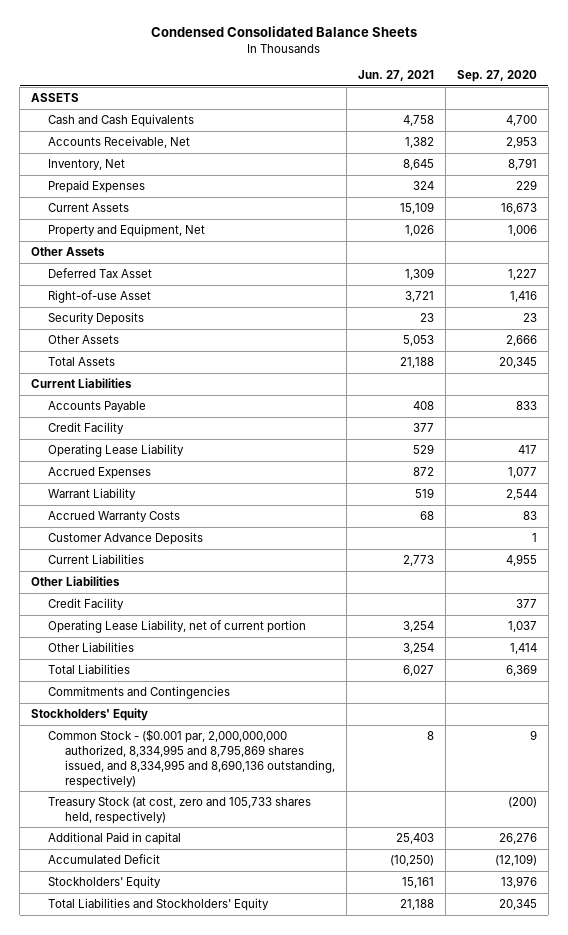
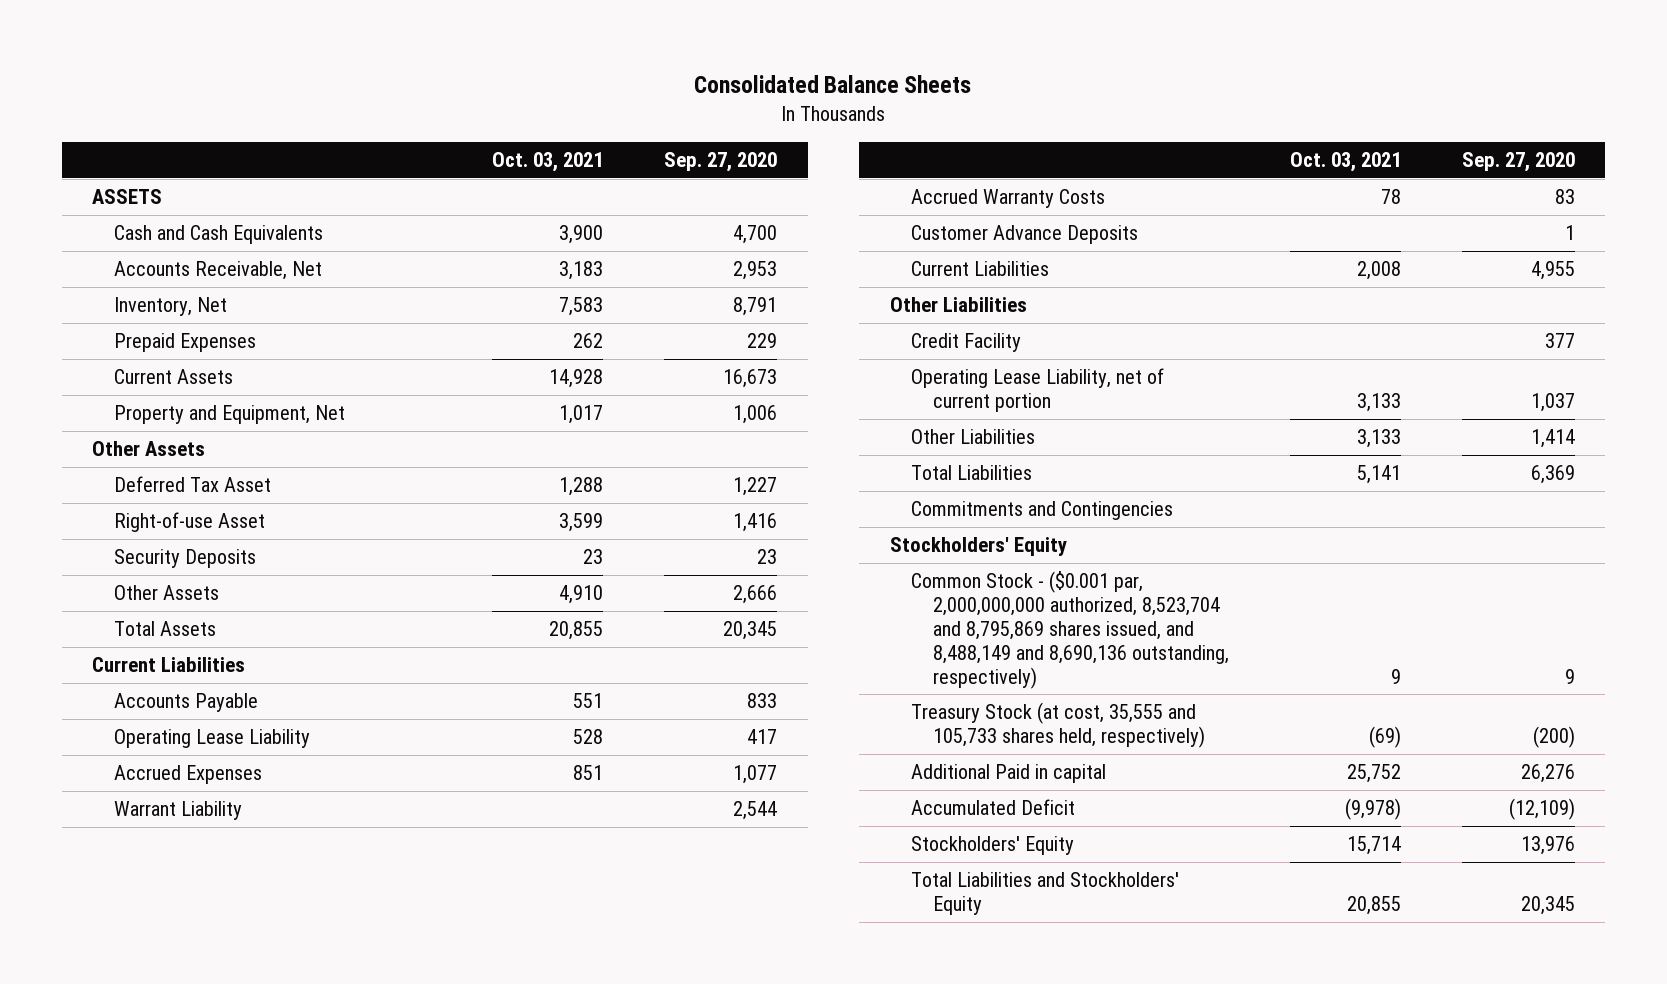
- Condensed Consolidated Balance Sheets
+ Consolidated Balance Sheets
- | Jun. 27, 2021 | Sep. 27, 2020
+ | Oct. 03, 2021 | Sep. 27, 2020
- Credit Facility | 377 |
- Common Stock - ($0.001 par, 2,000,000,000 authorized, 8,334,995 and 8,795,869 shares issued, and 8,334,995 and 8,690,136 outstanding, respectively) | 8 | 9
- Treasury Stock (at cost, zero and 105,733 shares held, respectively) | | (200)
+ Common Stock - ($0.001 par, 2,000,000,000 authorized, 8,523,704 and 8,795,869 shares issued, and 8,488,149 and 8,690,136 outstanding, respectively) | 9 | 9
+ Treasury Stock (at cost, 35,555 and 105,733 shares held, respectively) | (69) | (200)

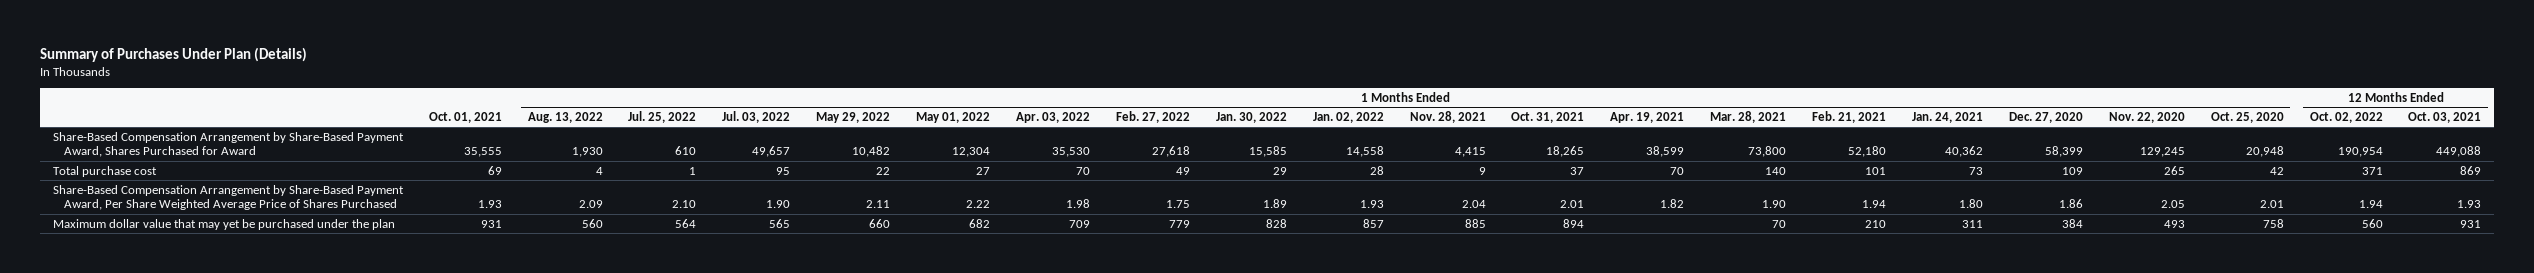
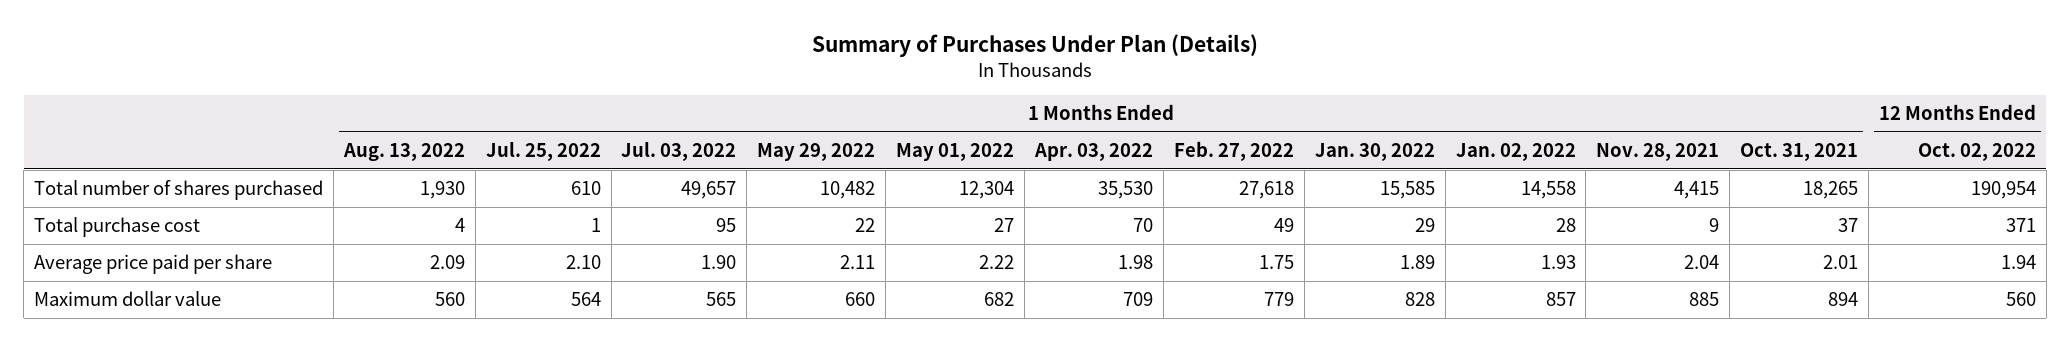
- | Oct. 01, 2021 | 1 Months Ended Aug. 13, 2022 | 1 Months Ended Jul. 25, 2022 | 1 Months Ended Jul. 03, 2022 | 1 Months Ended May 29, 2022 | 1 Months Ended May 01, 2022 | 1 Months Ended Apr. 03, 2022 | 1 Months Ended Feb. 27, 2022 | 1 Months Ended Jan. 30, 2022 | 1 Months Ended Jan. 02, 2022 | 1 Months Ended Nov. 28, 2021 | 1 Months Ended Oct. 31, 2021 | 1 Months Ended Apr. 19, 2021 | 1 Months Ended Mar. 28, 2021 | 1 Months Ended Feb. 21, 2021 | 1 Months Ended Jan. 24, 2021 | 1 Months Ended Dec. 27, 2020 | 1 Months Ended Nov. 22, 2020 | 1 Months Ended Oct. 25, 2020 | 12 Months Ended Oct. 02, 2022 | 12 Months Ended Oct. 03, 2021
+ | 1 Months Ended Aug. 13, 2022 | 1 Months Ended Jul. 25, 2022 | 1 Months Ended Jul. 03, 2022 | 1 Months Ended May 29, 2022 | 1 Months Ended May 01, 2022 | 1 Months Ended Apr. 03, 2022 | 1 Months Ended Feb. 27, 2022 | 1 Months Ended Jan. 30, 2022 | 1 Months Ended Jan. 02, 2022 | 1 Months Ended Nov. 28, 2021 | 1 Months Ended Oct. 31, 2021 | 12 Months Ended Oct. 02, 2022
- Share-Based Compensation Arrangement by Share-Based Payment Award, Shares Purchased for Award | 35,555 | 1,930 | 610 | 49,657 | 10,482 | 12,304 | 35,530 | 27,618 | 15,585 | 14,558 | 4,415 | 18,265 | 38,599 | 73,800 | 52,180 | 40,362 | 58,399 | 129,245 | 20,948 | 190,954 | 449,088
+ Total number of shares purchased | 1,930 | 610 | 49,657 | 10,482 | 12,304 | 35,530 | 27,618 | 15,585 | 14,558 | 4,415 | 18,265 | 190,954
- Share-Based Compensation Arrangement by Share-Based Payment Award, Per Share Weighted Average Price of Shares Purchased | 1.93 | 2.09 | 2.10 | 1.90 | 2.11 | 2.22 | 1.98 | 1.75 | 1.89 | 1.93 | 2.04 | 2.01 | 1.82 | 1.90 | 1.94 | 1.80 | 1.86 | 2.05 | 2.01 | 1.94 | 1.93
- Maximum dollar value that may yet be purchased under the plan | 931 | 560 | 564 | 565 | 660 | 682 | 709 | 779 | 828 | 857 | 885 | 894 | | 70 | 210 | 311 | 384 | 493 | 758 | 560 | 931
+ Average price paid per share | 2.09 | 2.10 | 1.90 | 2.11 | 2.22 | 1.98 | 1.75 | 1.89 | 1.93 | 2.04 | 2.01 | 1.94
+ Maximum dollar value | 560 | 564 | 565 | 660 | 682 | 709 | 779 | 828 | 857 | 885 | 894 | 560

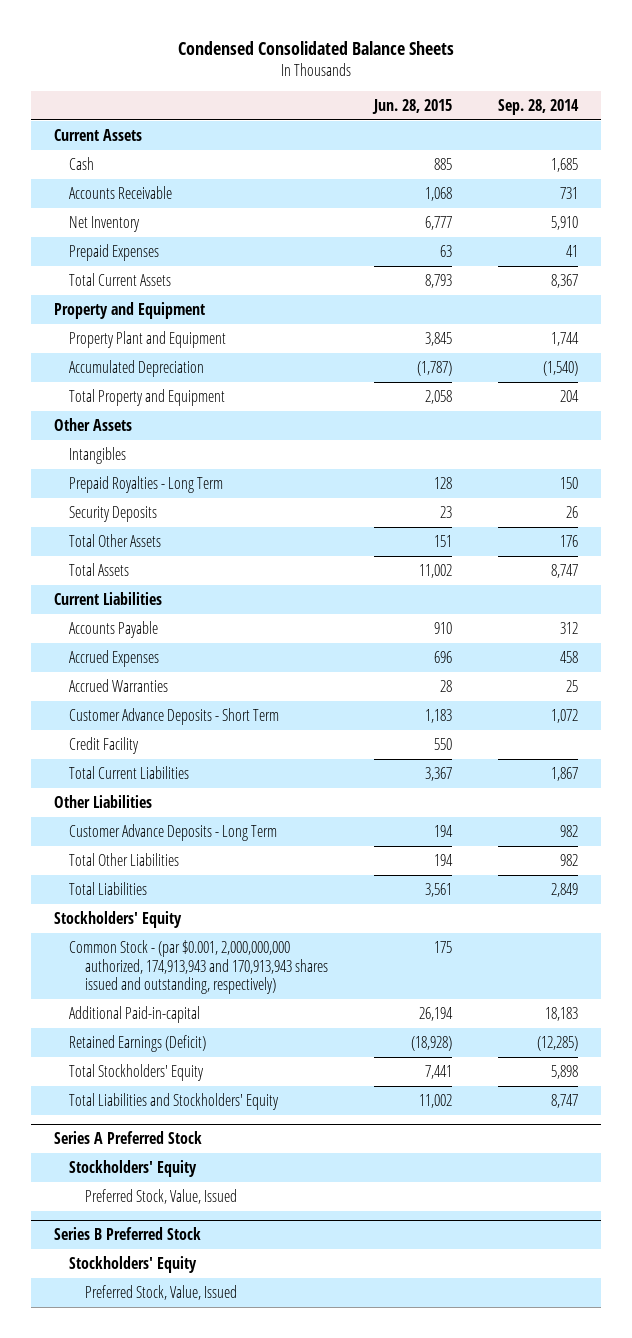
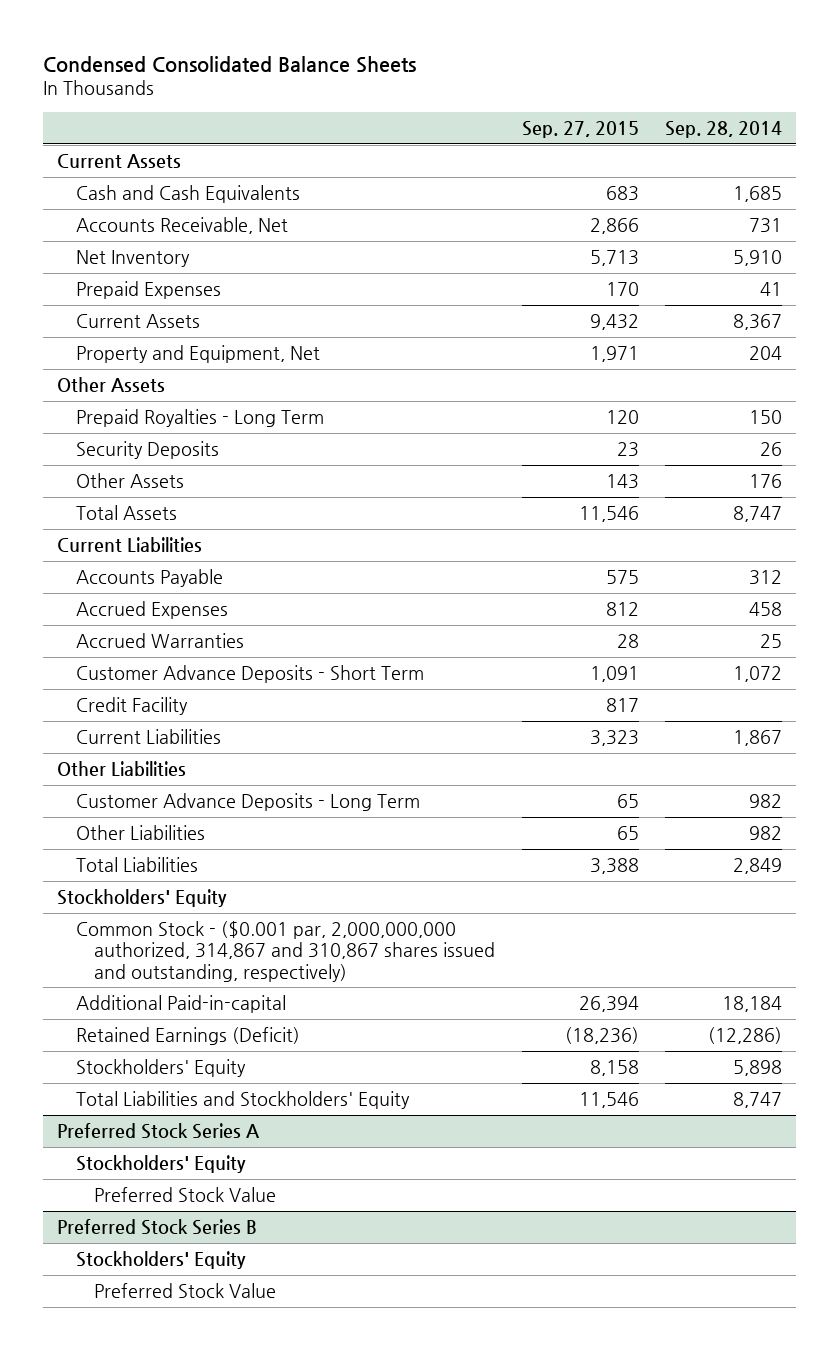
- | Jun. 28, 2015 | Sep. 28, 2014
+ | Sep. 27, 2015 | Sep. 28, 2014
- Cash | 885 | 1,685
- Accounts Receivable | 1,068 | 731
+ Cash and Cash Equivalents | 683 | 1,685
+ Accounts Receivable, Net | 2,866 | 731
- Total Current Assets | 8,793 | 8,367
- Property and Equipment
- Property Plant and Equipment | 3,845 | 1,744
- Accumulated Depreciation | (1,787) | (1,540)
- Total Property and Equipment | 2,058 | 204
+ Current Assets | 9,432 | 8,367
+ Property and Equipment, Net | 1,971 | 204
- Intangibles
- Total Other Assets | 151 | 176
+ Other Assets | 143 | 176
- Total Current Liabilities | 3,367 | 1,867
+ Current Liabilities | 3,323 | 1,867
- Total Other Liabilities | 194 | 982
+ Other Liabilities | 65 | 982
- Common Stock - (par $0.001, 2,000,000,000 authorized, 174,913,943 and 170,913,943 shares issued and outstanding, respectively) | 175 |
- Additional Paid-in-capital | 26,194 | 18,183
- Retained Earnings (Deficit) | (18,928) | (12,285)
- Total Stockholders' Equity | 7,441 | 5,898
+ Common Stock - ($0.001 par, 2,000,000,000 authorized, 314,867 and 310,867 shares issued and outstanding, respectively)
+ Additional Paid-in-capital | 26,394 | 18,184
+ Retained Earnings (Deficit) | (18,236) | (12,286)
+ Stockholders' Equity | 8,158 | 5,898
- Series A Preferred Stock
+ Preferred Stock Series A
- Preferred Stock, Value, Issued
- Series B Preferred Stock
+ Preferred Stock Value
+ Preferred Stock Series B
- Preferred Stock, Value, Issued
+ Preferred Stock Value

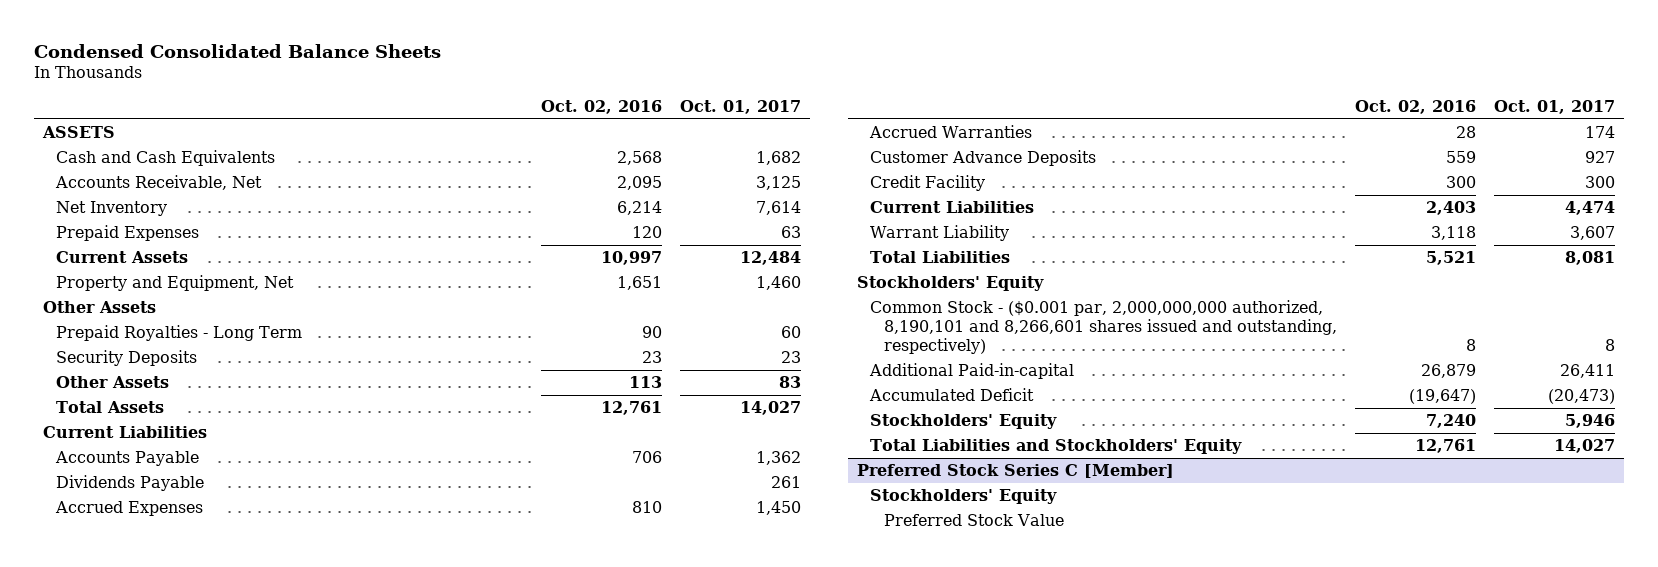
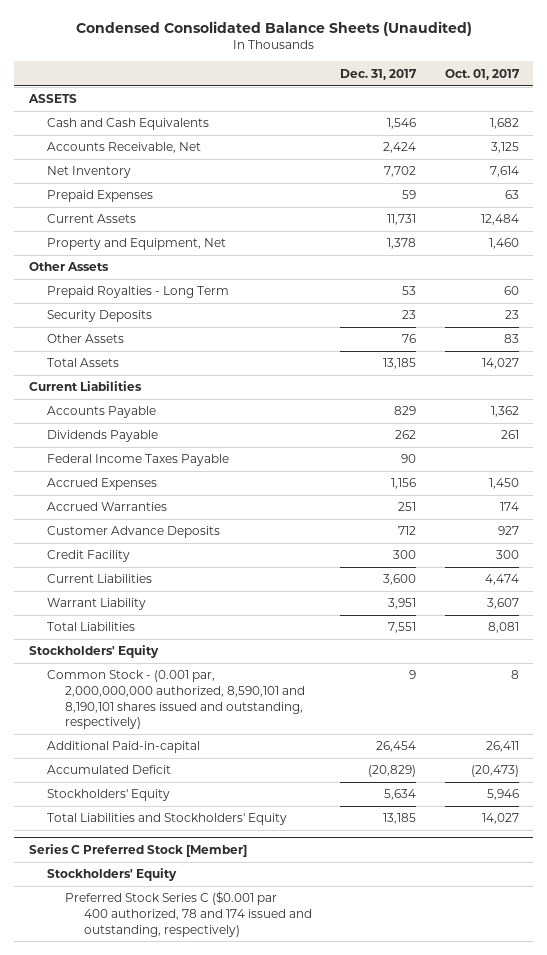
- Condensed Consolidated Balance Sheets
+ Condensed Consolidated Balance Sheets (Unaudited)
- | Oct. 02, 2016 | Oct. 01, 2017
+ | Dec. 31, 2017 | Oct. 01, 2017
+ Federal Income Taxes Payable | 90 |
- Common Stock - ($0.001 par, 2,000,000,000 authorized, 8,190,101 and 8,266,601 shares issued and outstanding, respectively) | 8 | 8
+ Common Stock - (0.001 par, 2,000,000,000 authorized, 8,590,101 and 8,190,101 shares issued and outstanding, respectively) | 9 | 8
- Preferred Stock Series C [Member]
+ Series C Preferred Stock [Member]
- Preferred Stock Value
+ Preferred Stock Series C ($0.001 par 400 authorized, 78 and 174 issued and outstanding, respectively)

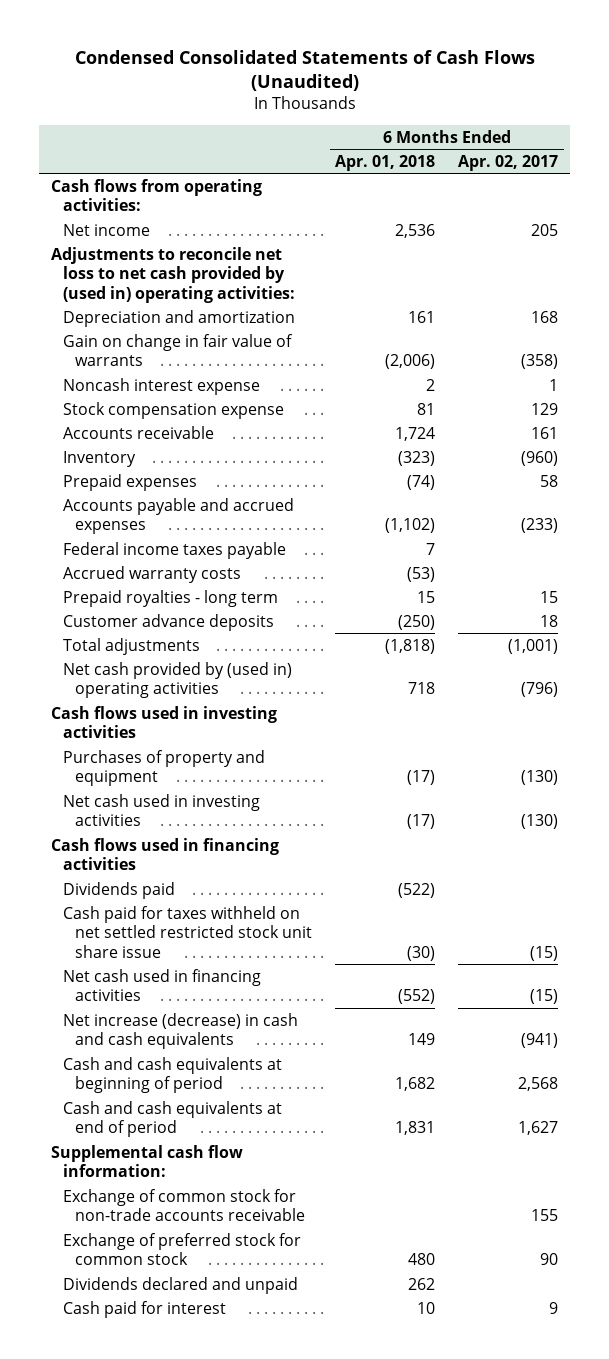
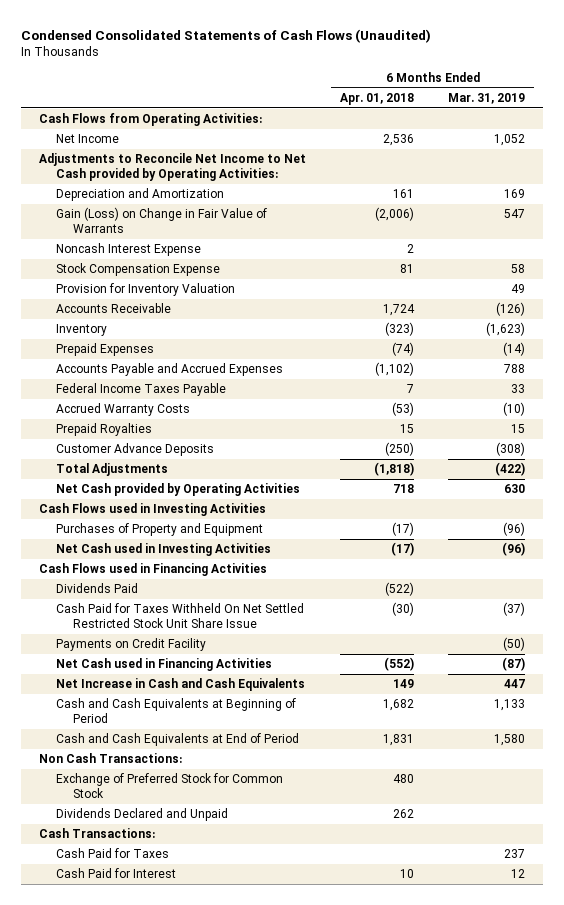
- | 6 Months Ended Apr. 01, 2018 | 6 Months Ended Apr. 02, 2017
+ | 6 Months Ended Apr. 01, 2018 | 6 Months Ended Mar. 31, 2019
- Cash flows from operating activities:
- Net income | 2,536 | 205
- Adjustments to reconcile net loss to net cash provided by (used in) operating activities:
- Depreciation and amortization | 161 | 168
- Gain on change in fair value of warrants | (2,006) | (358)
- Noncash interest expense | 2 | 1
- Stock compensation expense | 81 | 129
- Accounts receivable | 1,724 | 161
+ Cash Flows from Operating Activities:
+ Net Income | 2,536 | 1,052
+ Adjustments to Reconcile Net Income to Net Cash provided by Operating Activities:
+ Depreciation and Amortization | 161 | 169
+ Gain (Loss) on Change in Fair Value of Warrants | (2,006) | 547
+ Noncash Interest Expense | 2 |
+ Stock Compensation Expense | 81 | 58
+ Provision for Inventory Valuation | | 49
+ Accounts Receivable | 1,724 | (126)
- Prepaid expenses | (74) | 58
- Accounts payable and accrued expenses | (1,102) | (233)
- Federal income taxes payable | 7 |
- Accrued warranty costs | (53) |
- Prepaid royalties - long term | 15 | 15
- Customer advance deposits | (250) | 18
- Total adjustments | (1,818) | (1,001)
- Net cash provided by (used in) operating activities | 718 | (796)
- Cash flows used in investing activities
- Purchases of property and equipment | (17) | (130)
- Net cash used in investing activities | (17) | (130)
- Cash flows used in financing activities
- Dividends paid | (522) |
- Cash paid for taxes withheld on net settled restricted stock unit share issue | (30) | (15)
- Net cash used in financing activities | (552) | (15)
- Net increase (decrease) in cash and cash equivalents | 149 | (941)
- Cash and cash equivalents at beginning of period | 1,682 | 2,568
- Cash and cash equivalents at end of period | 1,831 | 1,627
- Supplemental cash flow information:
- Exchange of common stock for non-trade accounts receivable | | 155
- Exchange of preferred stock for common stock | 480 | 90
- Dividends declared and unpaid | 262 |
- Cash paid for interest | 10 | 9
+ Prepaid Expenses | (74) | (14)
+ Accounts Payable and Accrued Expenses | (1,102) | 788
+ Federal Income Taxes Payable | 7 | 33
+ Accrued Warranty Costs | (53) | (10)
+ Prepaid Royalties | 15 | 15
+ Customer Advance Deposits | (250) | (308)
+ Total Adjustments | (1,818) | (422)
+ Net Cash provided by Operating Activities | 718 | 630
+ Cash Flows used in Investing Activities
+ Purchases of Property and Equipment | (17) | (96)
+ Net Cash used in Investing Activities | (17) | (96)
+ Cash Flows used in Financing Activities
+ Dividends Paid | (522) |
+ Cash Paid for Taxes Withheld On Net Settled Restricted Stock Unit Share Issue | (30) | (37)
+ Payments on Credit Facility | | (50)
+ Net Cash used in Financing Activities | (552) | (87)
+ Net Increase in Cash and Cash Equivalents | 149 | 447
+ Cash and Cash Equivalents at Beginning of Period | 1,682 | 1,133
+ Cash and Cash Equivalents at End of Period | 1,831 | 1,580
+ Non Cash Transactions:
+ Exchange of Preferred Stock for Common Stock | 480 |
+ Dividends Declared and Unpaid | 262 |
+ Cash Transactions:
+ Cash Paid for Taxes | | 237
+ Cash Paid for Interest | 10 | 12

